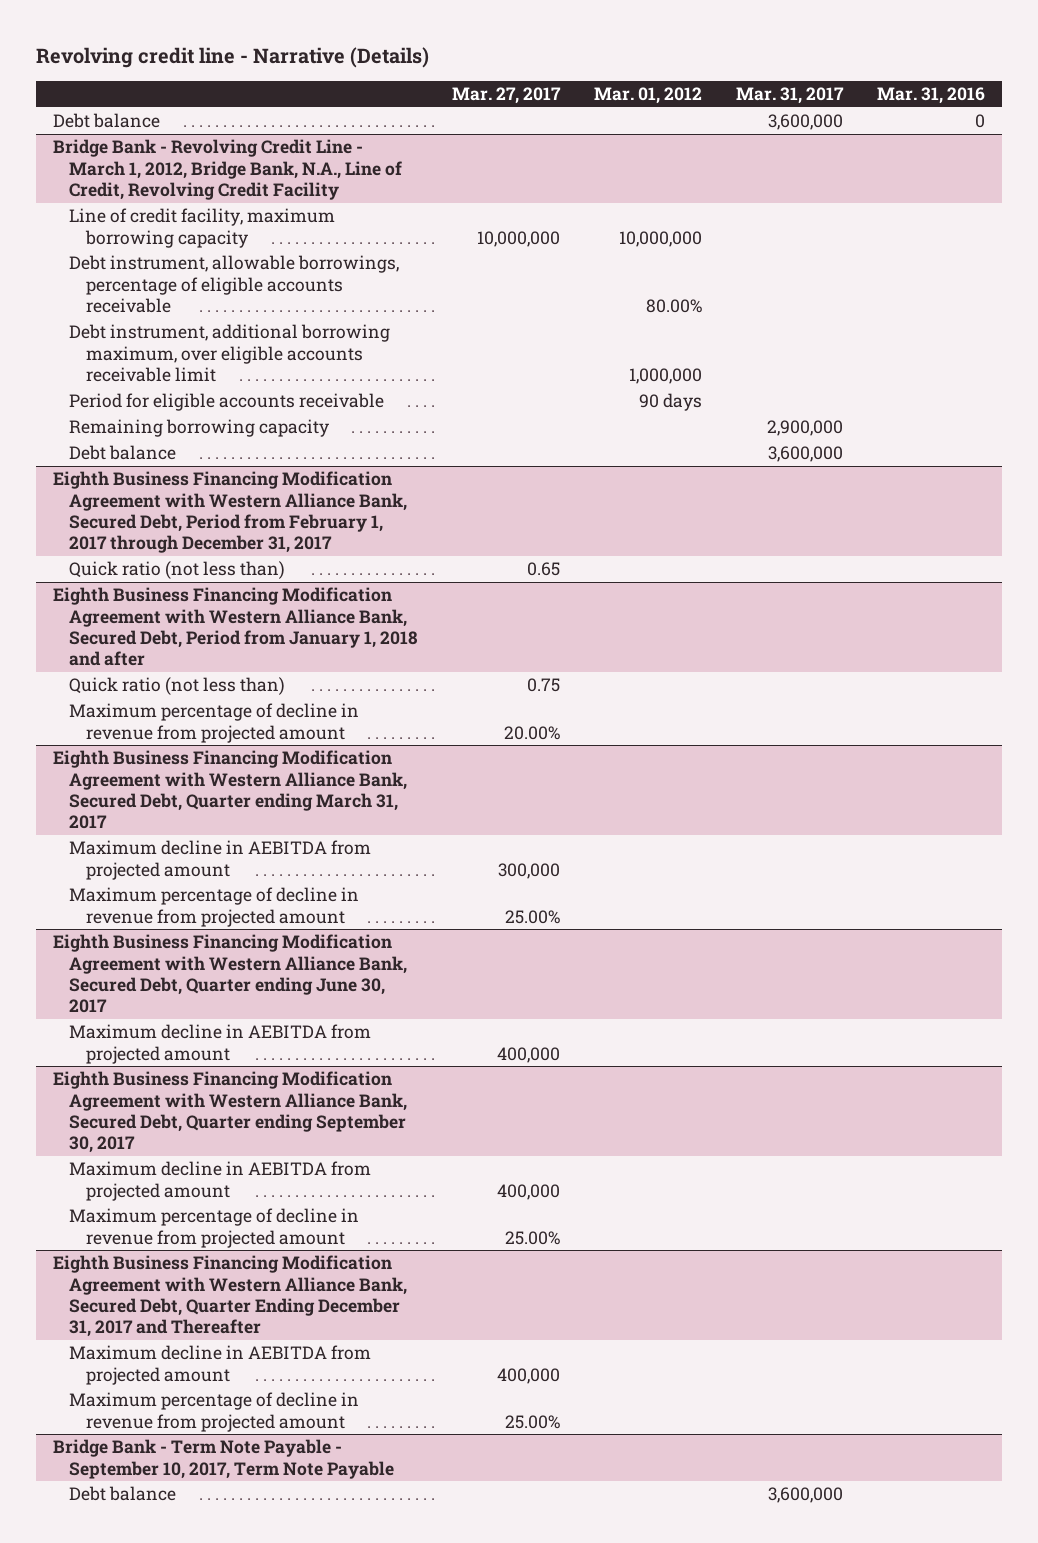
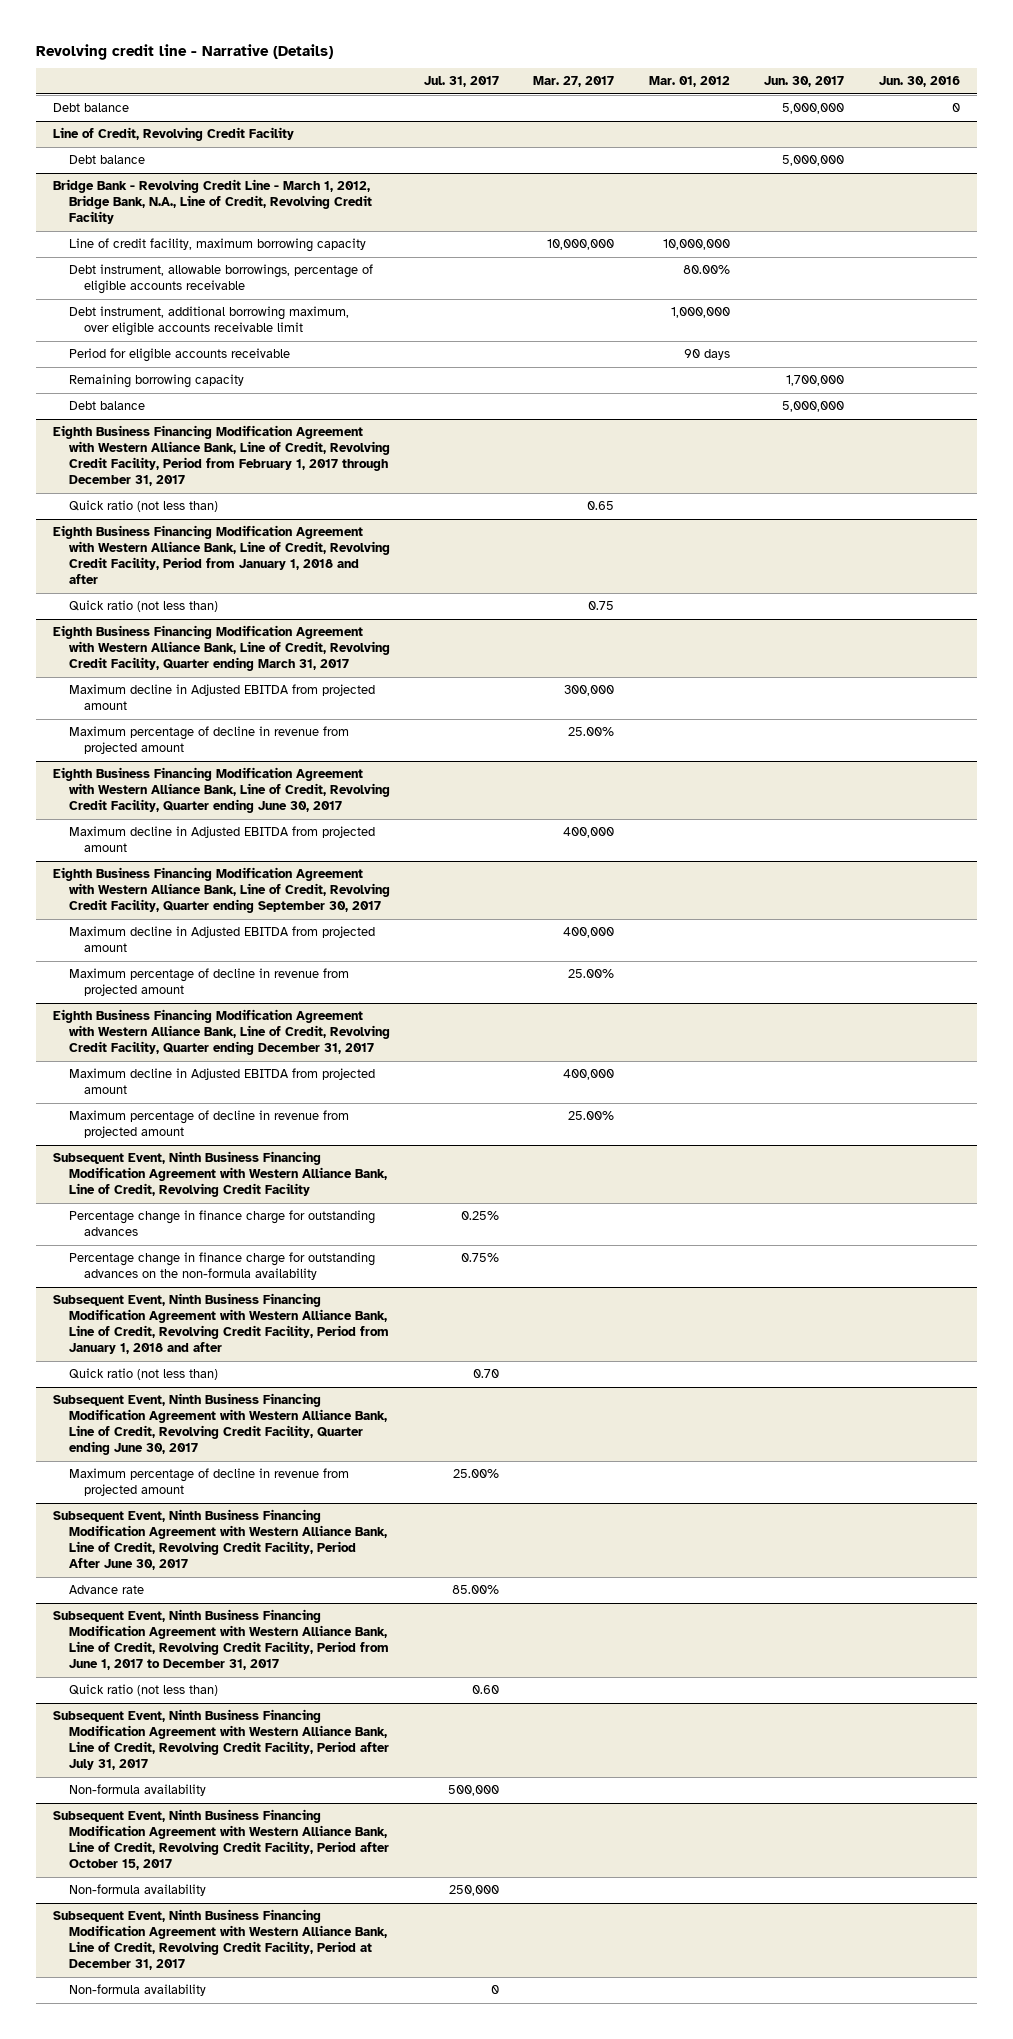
- | Mar. 27, 2017 | Mar. 01, 2012 | Mar. 31, 2017 | Mar. 31, 2016
+ | Jul. 31, 2017 | Mar. 27, 2017 | Mar. 01, 2012 | Jun. 30, 2017 | Jun. 30, 2016
+ Line of Credit, Revolving Credit Facility
+ Debt balance | | | | 5,000,000 |
- Eighth Business Financing Modification Agreement with Western Alliance Bank, Secured Debt, Period from February 1, 2017 through December 31, 2017
+ Eighth Business Financing Modification Agreement with Western Alliance Bank, Line of Credit, Revolving Credit Facility, Period from February 1, 2017 through December 31, 2017
- Eighth Business Financing Modification Agreement with Western Alliance Bank, Secured Debt, Period from January 1, 2018 and after
+ Eighth Business Financing Modification Agreement with Western Alliance Bank, Line of Credit, Revolving Credit Facility, Period from January 1, 2018 and after
- Maximum percentage of decline in revenue from projected amount | 20.00% | | |
- Eighth Business Financing Modification Agreement with Western Alliance Bank, Secured Debt, Quarter ending March 31, 2017
- Maximum decline in AEBITDA from projected amount | 300,000 | | |
+ Eighth Business Financing Modification Agreement with Western Alliance Bank, Line of Credit, Revolving Credit Facility, Quarter ending March 31, 2017
+ Maximum decline in Adjusted EBITDA from projected amount | | 300,000 | | |
- Eighth Business Financing Modification Agreement with Western Alliance Bank, Secured Debt, Quarter ending June 30, 2017
- Maximum decline in AEBITDA from projected amount | 400,000 | | |
- Eighth Business Financing Modification Agreement with Western Alliance Bank, Secured Debt, Quarter ending September 30, 2017
- Maximum decline in AEBITDA from projected amount | 400,000 | | |
+ Eighth Business Financing Modification Agreement with Western Alliance Bank, Line of Credit, Revolving Credit Facility, Quarter ending June 30, 2017
+ Maximum decline in Adjusted EBITDA from projected amount | | 400,000 | | |
+ Eighth Business Financing Modification Agreement with Western Alliance Bank, Line of Credit, Revolving Credit Facility, Quarter ending September 30, 2017
+ Maximum decline in Adjusted EBITDA from projected amount | | 400,000 | | |
- Eighth Business Financing Modification Agreement with Western Alliance Bank, Secured Debt, Quarter Ending December 31, 2017 and Thereafter
- Maximum decline in AEBITDA from projected amount | 400,000 | | |
+ Eighth Business Financing Modification Agreement with Western Alliance Bank, Line of Credit, Revolving Credit Facility, Quarter ending December 31, 2017
+ Maximum decline in Adjusted EBITDA from projected amount | | 400,000 | | |
- Bridge Bank - Term Note Payable - September 10, 2017, Term Note Payable
- Debt balance | | | 3,600,000 |
+ Subsequent Event, Ninth Business Financing Modification Agreement with Western Alliance Bank, Line of Credit, Revolving Credit Facility
+ Percentage change in finance charge for outstanding advances | 0.25% | | | |
+ Percentage change in finance charge for outstanding advances on the non-formula availability | 0.75% | | | |
+ Subsequent Event, Ninth Business Financing Modification Agreement with Western Alliance Bank, Line of Credit, Revolving Credit Facility, Period from January 1, 2018 and after
+ Quick ratio (not less than) | 0.70 | | | |
+ Subsequent Event, Ninth Business Financing Modification Agreement with Western Alliance Bank, Line of Credit, Revolving Credit Facility, Quarter ending June 30, 2017
+ Maximum percentage of decline in revenue from projected amount | 25.00% | | | |
+ Subsequent Event, Ninth Business Financing Modification Agreement with Western Alliance Bank, Line of Credit, Revolving Credit Facility, Period After June 30, 2017
+ Advance rate | 85.00% | | | |
+ Subsequent Event, Ninth Business Financing Modification Agreement with Western Alliance Bank, Line of Credit, Revolving Credit Facility, Period from June 1, 2017 to December 31, 2017
+ Quick ratio (not less than) | 0.60 | | | |
+ Subsequent Event, Ninth Business Financing Modification Agreement with Western Alliance Bank, Line of Credit, Revolving Credit Facility, Period after July 31, 2017
+ Non-formula availability | 500,000 | | | |
+ Subsequent Event, Ninth Business Financing Modification Agreement with Western Alliance Bank, Line of Credit, Revolving Credit Facility, Period after October 15, 2017
+ Non-formula availability | 250,000 | | | |
+ Subsequent Event, Ninth Business Financing Modification Agreement with Western Alliance Bank, Line of Credit, Revolving Credit Facility, Period at December 31, 2017
+ Non-formula availability | 0 | | | |

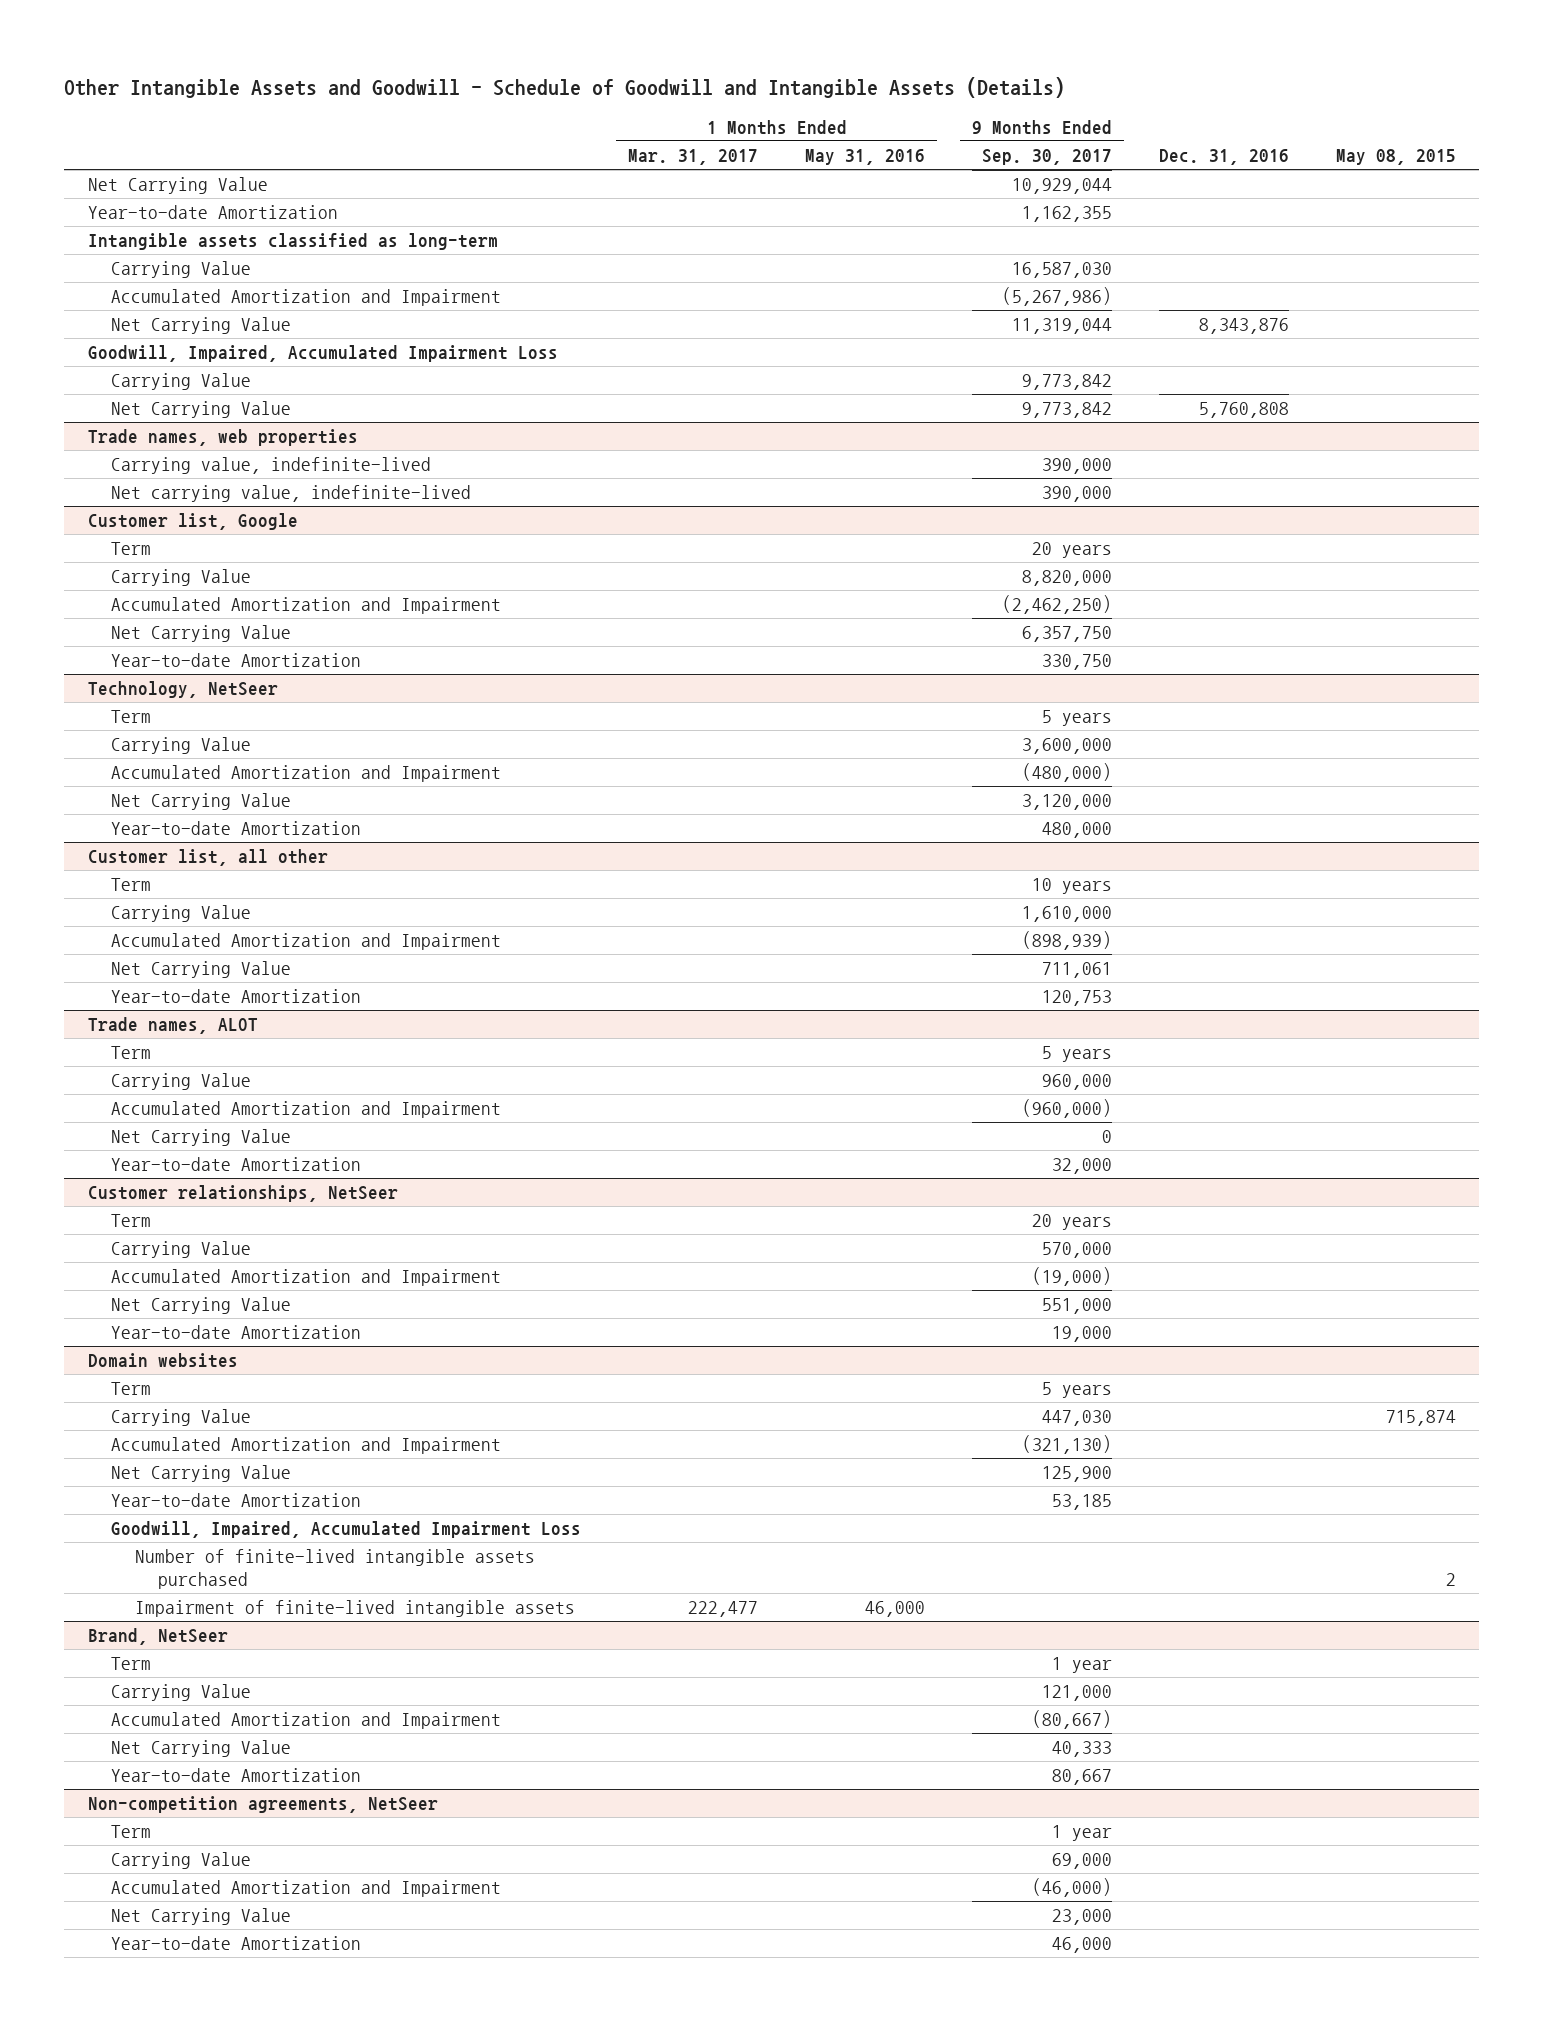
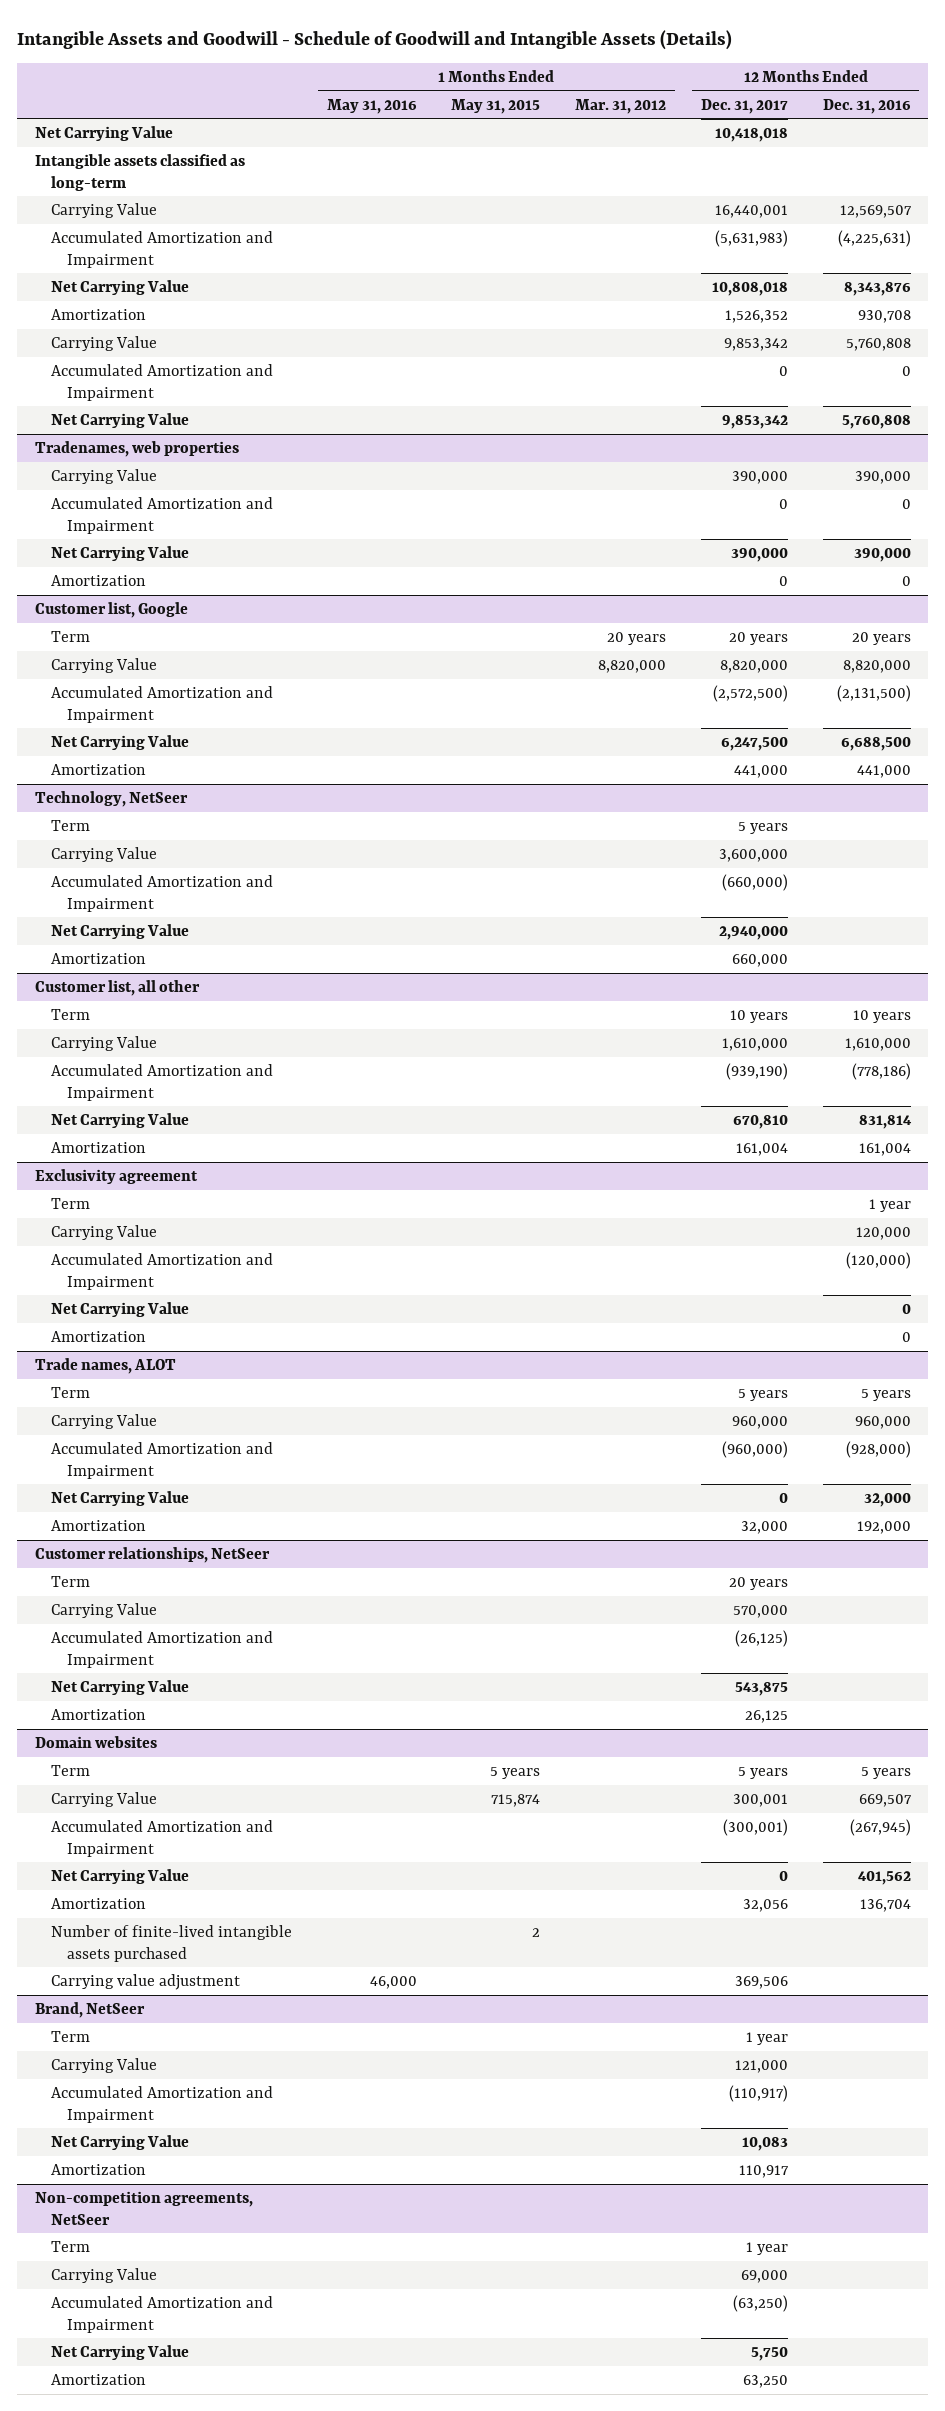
- Other Intangible Assets and Goodwill - Schedule of Goodwill and Intangible Assets (Details)
+ Intangible Assets and Goodwill - Schedule of Goodwill and Intangible Assets (Details)
- | 1 Months Ended Mar. 31, 2017 | 1 Months Ended May 31, 2016 | 9 Months Ended Sep. 30, 2017 | Dec. 31, 2016 | May 08, 2015
+ | 1 Months Ended May 31, 2016 | 1 Months Ended May 31, 2015 | 1 Months Ended Mar. 31, 2012 | 12 Months Ended Dec. 31, 2017 | 12 Months Ended Dec. 31, 2016
- Year-to-date Amortization | | | 1,162,355 | |
- Goodwill, Impaired, Accumulated Impairment Loss
+ Amortization | | | | 1,526,352 | 930,708
+ Accumulated Amortization and Impairment | | | | 0 | 0
- Trade names, web properties
- Carrying value, indefinite-lived | | | 390,000 | |
- Net carrying value, indefinite-lived | | | 390,000 | |
+ Tradenames, web properties
+ Carrying Value | | | | 390,000 | 390,000
+ Accumulated Amortization and Impairment | | | | 0 | 0
+ Net Carrying Value | | | | 390,000 | 390,000
+ Amortization | | | | 0 | 0
@ Customer list, Google
- Year-to-date Amortization | | | 330,750 | |
+ Amortization | | | | 441,000 | 441,000
@ Technology, NetSeer
- Year-to-date Amortization | | | 480,000 | |
+ Amortization | | | | 660,000 |
@ Customer list, all other
- Year-to-date Amortization | | | 120,753 | |
+ Amortization | | | | 161,004 | 161,004
+ Exclusivity agreement
+ Term | | | | | 1 year
+ Carrying Value | | | | | 120,000
+ Accumulated Amortization and Impairment | | | | | (120,000)
+ Net Carrying Value | | | | | 0
+ Amortization | | | | | 0
@ Trade names, ALOT
- Year-to-date Amortization | | | 32,000 | |
+ Amortization | | | | 32,000 | 192,000
@ Customer relationships, NetSeer
- Year-to-date Amortization | | | 19,000 | |
+ Amortization | | | | 26,125 |
@ Domain websites
- Year-to-date Amortization | | | 53,185 | |
- Goodwill, Impaired, Accumulated Impairment Loss
+ Amortization | | | | 32,056 | 136,704
- Impairment of finite-lived intangible assets | 222,477 | 46,000 | | |
+ Carrying value adjustment | 46,000 | | | 369,506 |
@ Brand, NetSeer
- Year-to-date Amortization | | | 80,667 | |
+ Amortization | | | | 110,917 |
@ Non-competition agreements, NetSeer
- Year-to-date Amortization | | | 46,000 | |
+ Amortization | | | | 63,250 |

